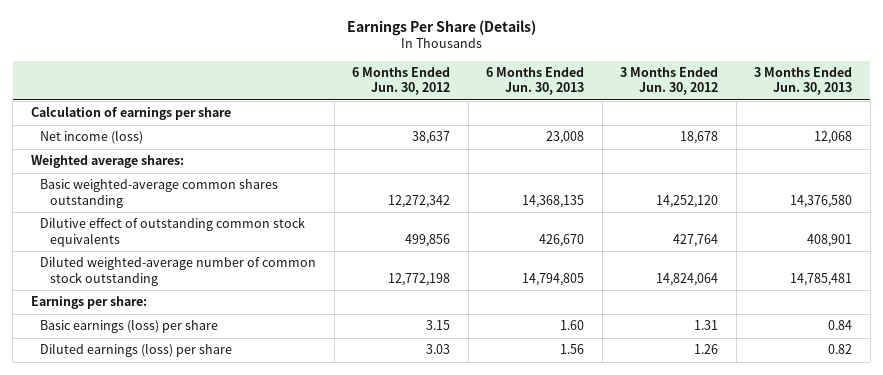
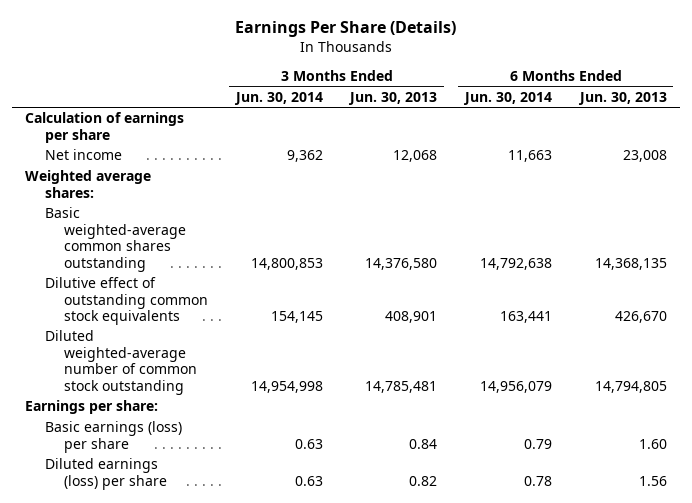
- | 6 Months Ended Jun. 30, 2012 | 6 Months Ended Jun. 30, 2013 | 3 Months Ended Jun. 30, 2012 | 3 Months Ended Jun. 30, 2013
+ | 3 Months Ended Jun. 30, 2014 | 3 Months Ended Jun. 30, 2013 | 6 Months Ended Jun. 30, 2014 | 6 Months Ended Jun. 30, 2013
- Net income (loss) | 38,637 | 23,008 | 18,678 | 12,068
+ Net income | 9,362 | 12,068 | 11,663 | 23,008

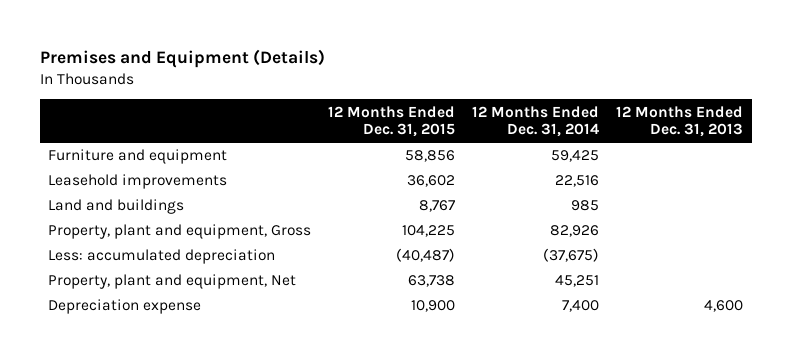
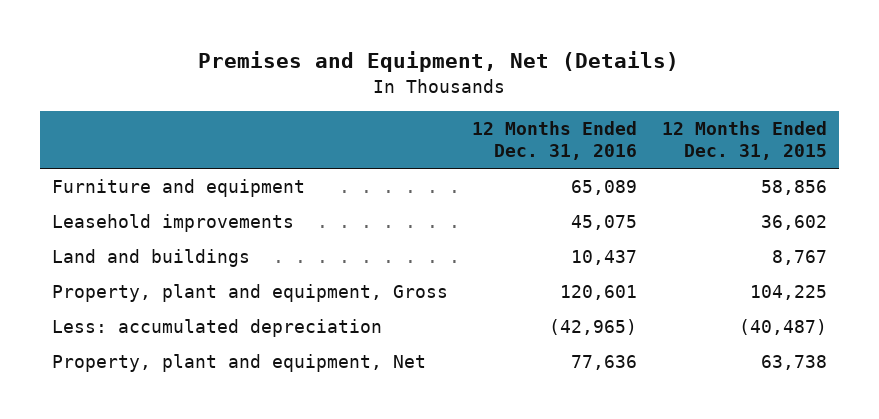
- Premises and Equipment (Details)
+ Premises and Equipment, Net (Details)
- | 12 Months Ended Dec. 31, 2015 | 12 Months Ended Dec. 31, 2014 | 12 Months Ended Dec. 31, 2013
+ | 12 Months Ended Dec. 31, 2016 | 12 Months Ended Dec. 31, 2015
- Depreciation expense | 10,900 | 7,400 | 4,600

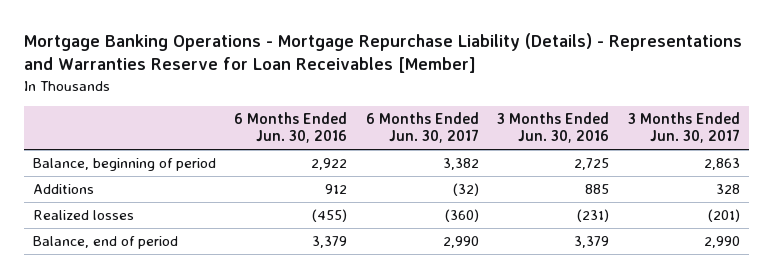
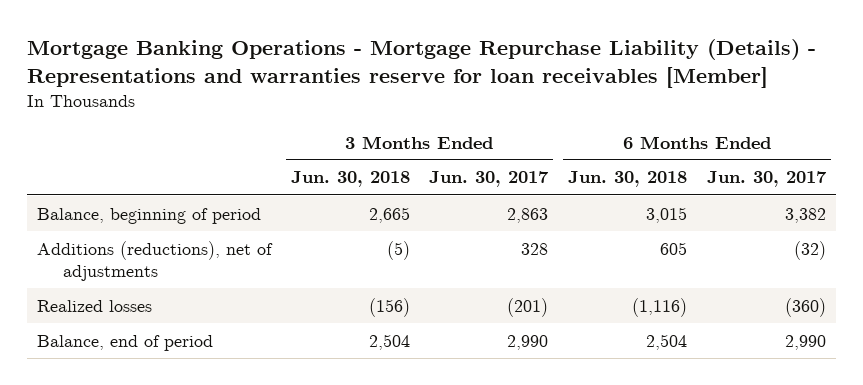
- Mortgage Banking Operations - Mortgage Repurchase Liability (Details) - Representations and Warranties Reserve for Loan Receivables [Member]
+ Mortgage Banking Operations - Mortgage Repurchase Liability (Details) - Representations and warranties reserve for loan receivables [Member]
- | 6 Months Ended Jun. 30, 2016 | 6 Months Ended Jun. 30, 2017 | 3 Months Ended Jun. 30, 2016 | 3 Months Ended Jun. 30, 2017
+ | 3 Months Ended Jun. 30, 2018 | 3 Months Ended Jun. 30, 2017 | 6 Months Ended Jun. 30, 2018 | 6 Months Ended Jun. 30, 2017
- Additions | 912 | (32) | 885 | 328
+ Additions (reductions), net of adjustments | (5) | 328 | 605 | (32)

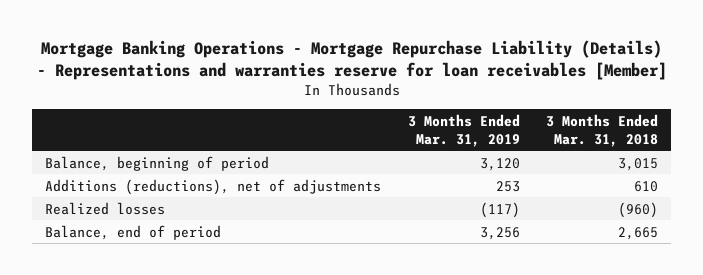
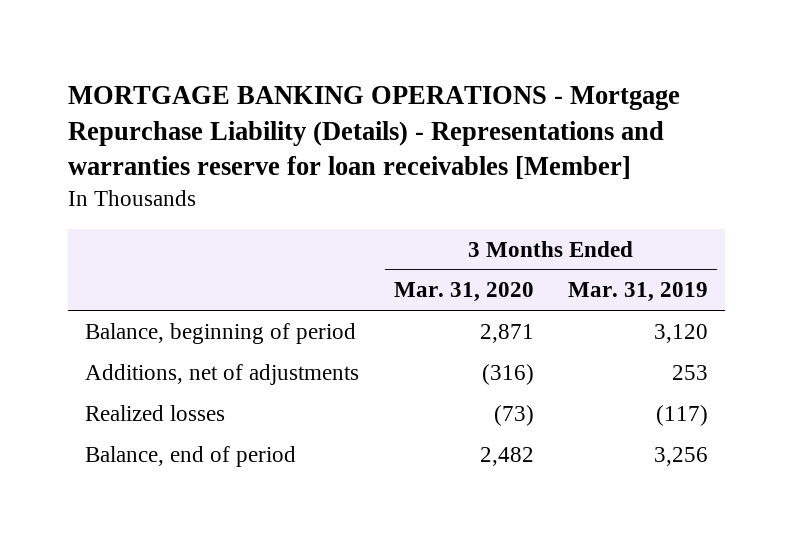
- Mortgage Banking Operations - Mortgage Repurchase Liability (Details) - Representations and warranties reserve for loan receivables [Member]
+ MORTGAGE BANKING OPERATIONS - Mortgage Repurchase Liability (Details) - Representations and warranties reserve for loan receivables [Member]
- | 3 Months Ended Mar. 31, 2019 | 3 Months Ended Mar. 31, 2018
+ | 3 Months Ended Mar. 31, 2020 | 3 Months Ended Mar. 31, 2019
- Additions (reductions), net of adjustments | 253 | 610
+ Additions, net of adjustments | (316) | 253

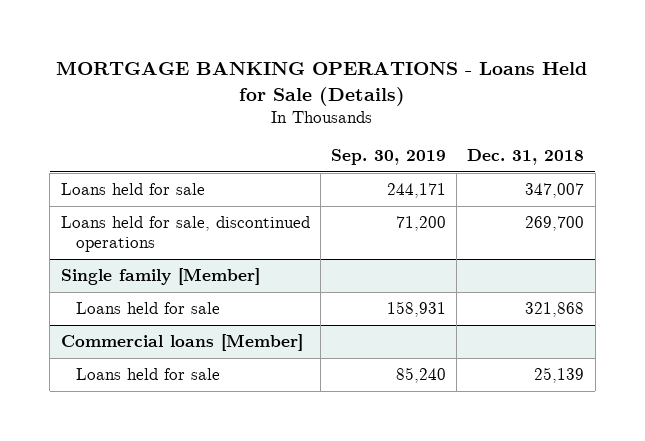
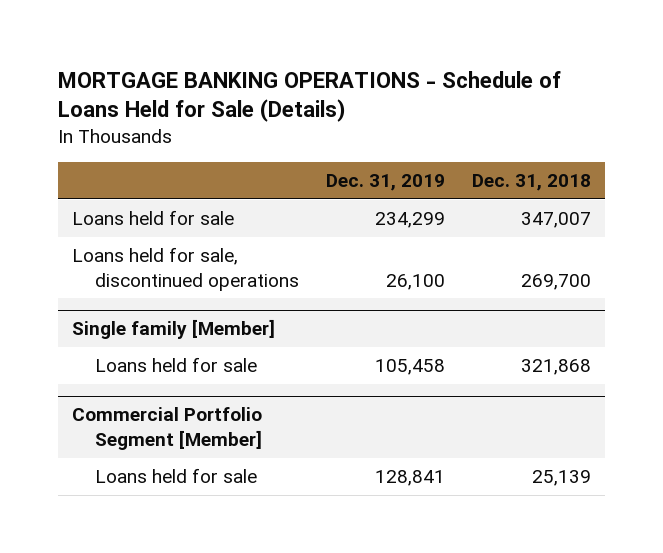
- MORTGAGE BANKING OPERATIONS - Loans Held for Sale (Details)
+ MORTGAGE BANKING OPERATIONS - Schedule of Loans Held for Sale (Details)
- | Sep. 30, 2019 | Dec. 31, 2018
+ | Dec. 31, 2019 | Dec. 31, 2018
- Commercial loans [Member]
+ Commercial Portfolio Segment [Member]

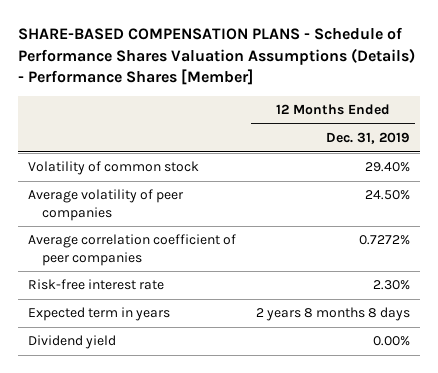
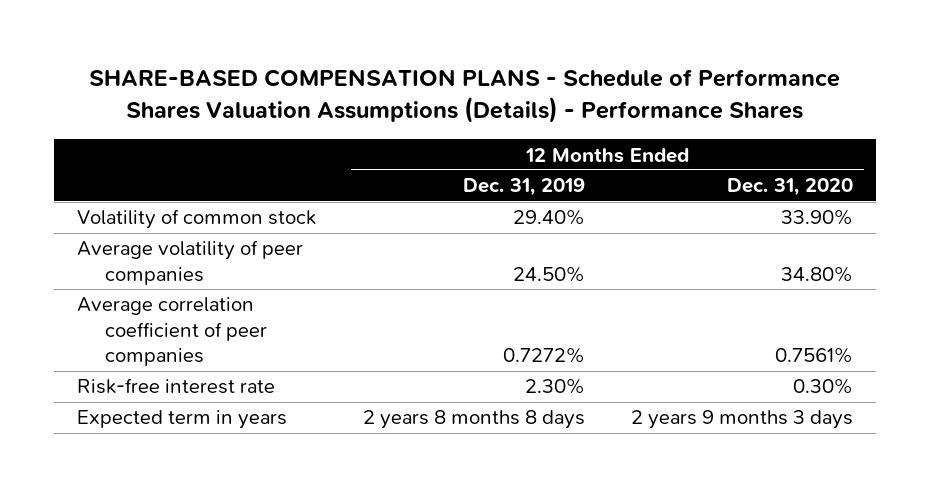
- SHARE-BASED COMPENSATION PLANS - Schedule of Performance Shares Valuation Assumptions (Details) - Performance Shares [Member]
+ SHARE-BASED COMPENSATION PLANS - Schedule of Performance Shares Valuation Assumptions (Details) - Performance Shares
- | 12 Months Ended Dec. 31, 2019
+ | 12 Months Ended Dec. 31, 2019 | 12 Months Ended Dec. 31, 2020
- Dividend yield | 0.00%

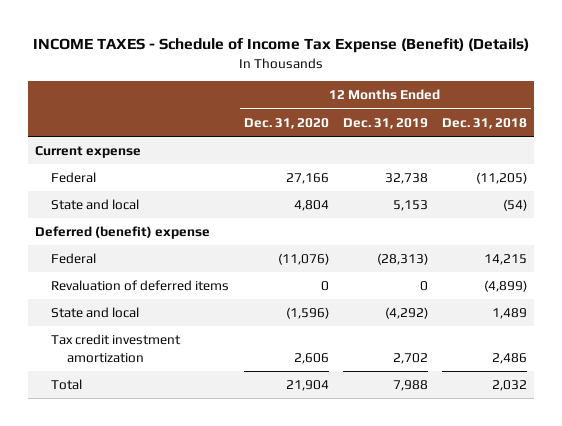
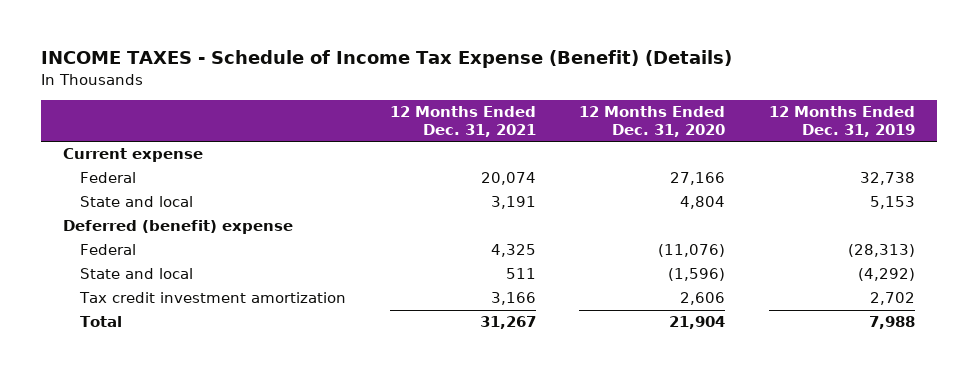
- | 12 Months Ended Dec. 31, 2020 | 12 Months Ended Dec. 31, 2019 | 12 Months Ended Dec. 31, 2018
+ | 12 Months Ended Dec. 31, 2021 | 12 Months Ended Dec. 31, 2020 | 12 Months Ended Dec. 31, 2019
- Revaluation of deferred items | 0 | 0 | (4,899)

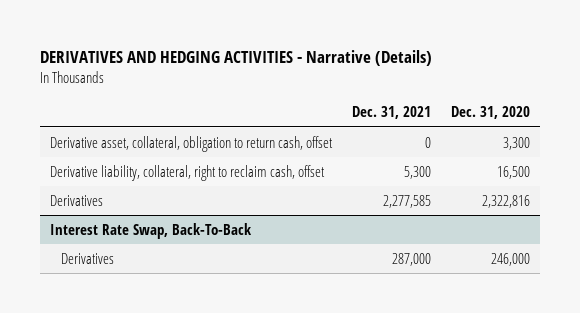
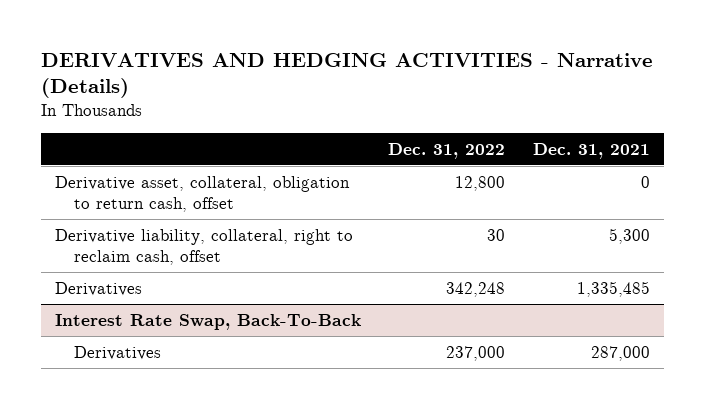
- | Dec. 31, 2021 | Dec. 31, 2020
+ | Dec. 31, 2022 | Dec. 31, 2021
- Derivatives | 2,277,585 | 2,322,816
+ Derivatives | 342,248 | 1,335,485

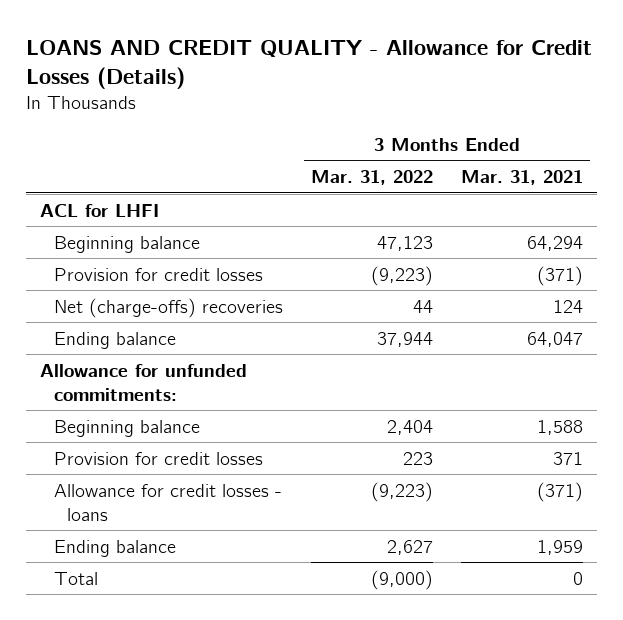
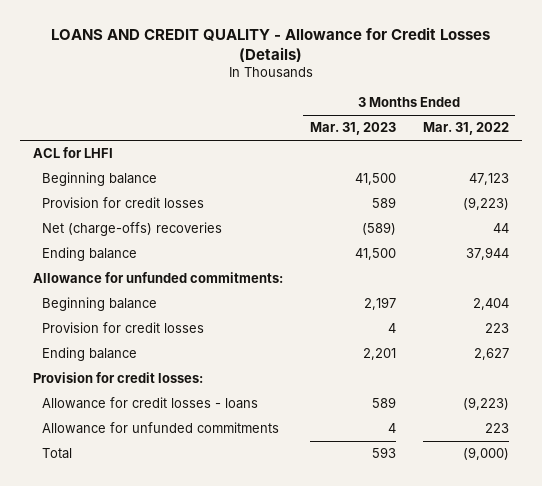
- | 3 Months Ended Mar. 31, 2022 | 3 Months Ended Mar. 31, 2021
+ | 3 Months Ended Mar. 31, 2023 | 3 Months Ended Mar. 31, 2022
+ Provision for credit losses:
moved down: Allowance for credit losses - loans | 589 | (9,223)
+ Allowance for unfunded commitments | 4 | 223

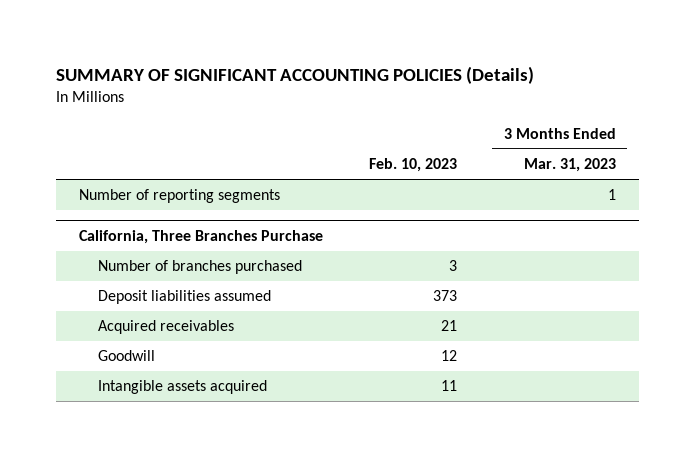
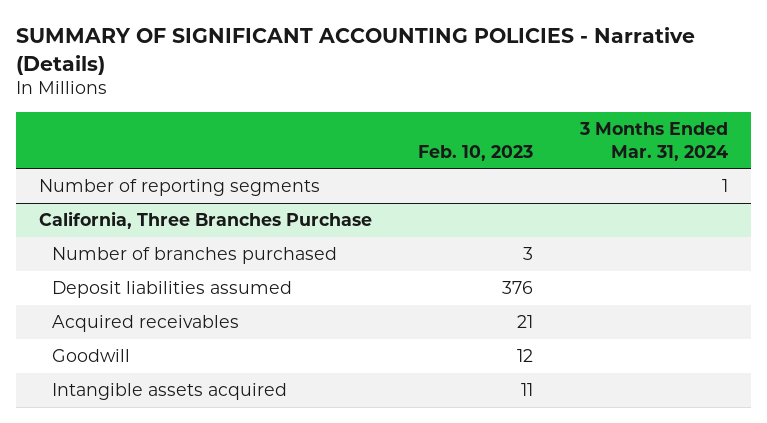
- SUMMARY OF SIGNIFICANT ACCOUNTING POLICIES (Details)
+ SUMMARY OF SIGNIFICANT ACCOUNTING POLICIES - Narrative (Details)
- | Feb. 10, 2023 | 3 Months Ended Mar. 31, 2023
+ | Feb. 10, 2023 | 3 Months Ended Mar. 31, 2024
@ California, Three Branches Purchase
- Deposit liabilities assumed | 373 |
+ Deposit liabilities assumed | 376 |

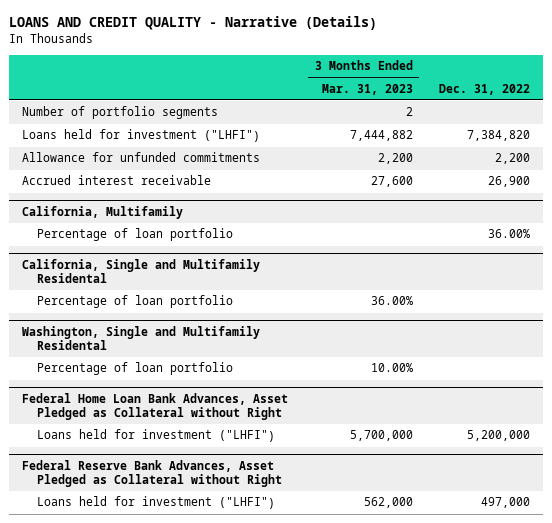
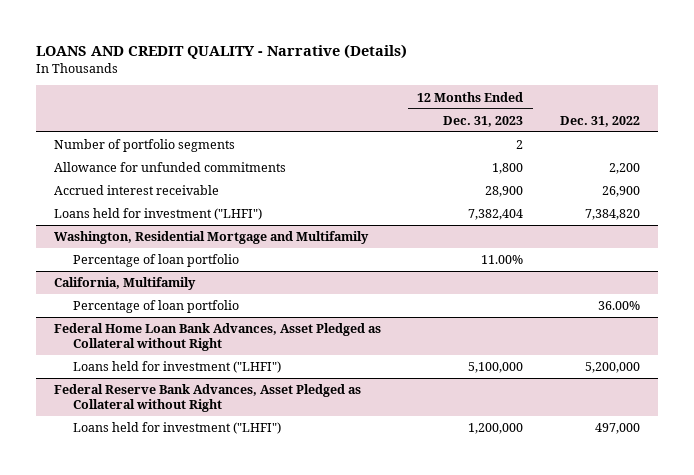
- | 3 Months Ended Mar. 31, 2023 | Dec. 31, 2022
+ | 12 Months Ended Dec. 31, 2023 | Dec. 31, 2022
moved down: Loans held for investment ("LHFI") | 7,382,404 | 7,384,820
+ Washington, Residential Mortgage and Multifamily
+ Percentage of loan portfolio | 11.00% |
- California, Single and Multifamily Residental
- Percentage of loan portfolio | 36.00% |
- Washington, Single and Multifamily Residental
- Percentage of loan portfolio | 10.00% |

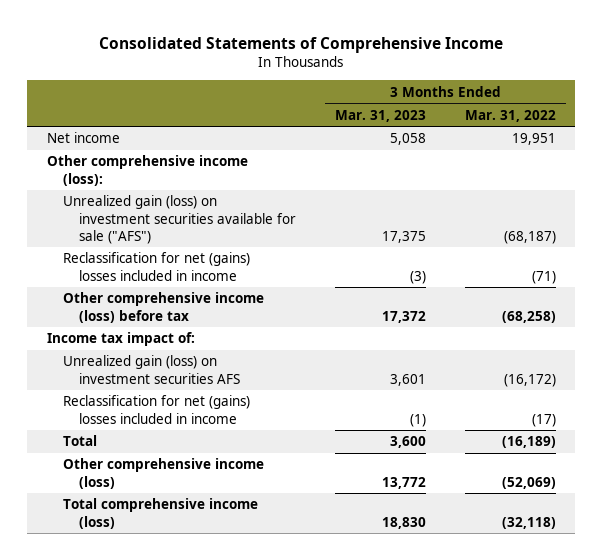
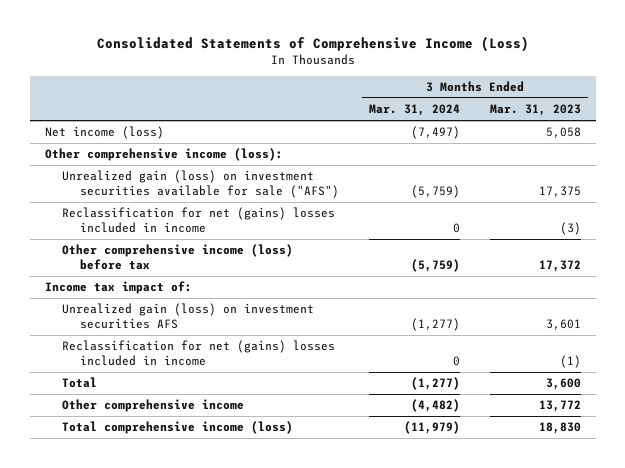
- Consolidated Statements of Comprehensive Income
+ Consolidated Statements of Comprehensive Income (Loss)
- | 3 Months Ended Mar. 31, 2023 | 3 Months Ended Mar. 31, 2022
+ | 3 Months Ended Mar. 31, 2024 | 3 Months Ended Mar. 31, 2023
- Net income | 5,058 | 19,951
+ Net income (loss) | (7,497) | 5,058
- Other comprehensive income (loss) | 13,772 | (52,069)
+ Other comprehensive income | (4,482) | 13,772

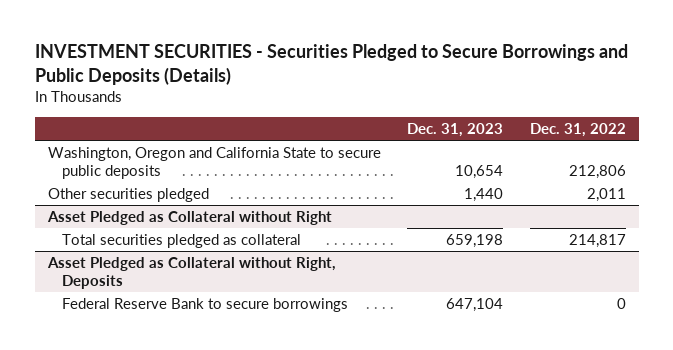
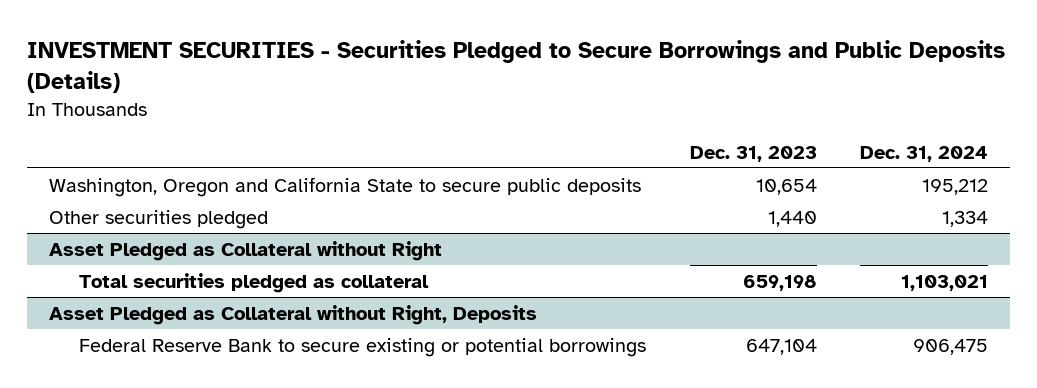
- | Dec. 31, 2023 | Dec. 31, 2022
+ | Dec. 31, 2023 | Dec. 31, 2024
@ Asset Pledged as Collateral without Right, Deposits
- Federal Reserve Bank to secure borrowings | 647,104 | 0
+ Federal Reserve Bank to secure existing or potential borrowings | 647,104 | 906,475

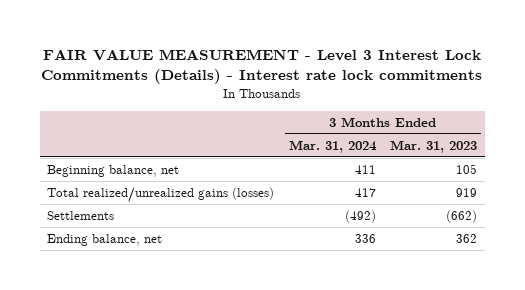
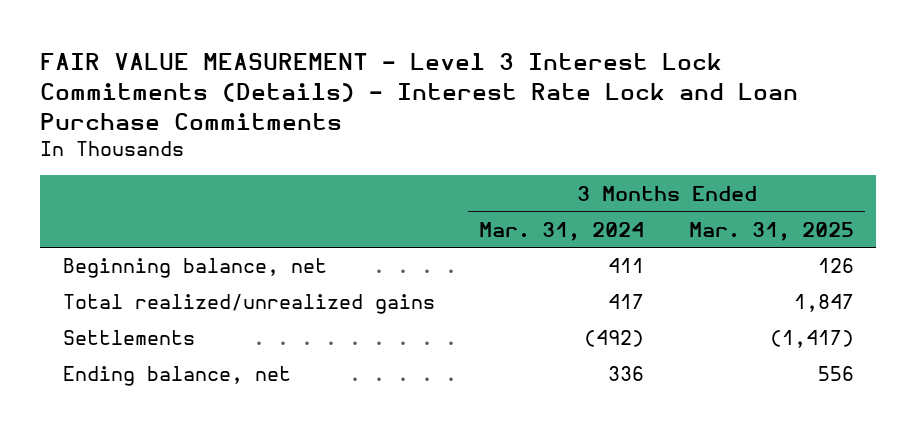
- FAIR VALUE MEASUREMENT - Level 3 Interest Lock Commitments (Details) - Interest rate lock commitments
+ FAIR VALUE MEASUREMENT - Level 3 Interest Lock Commitments (Details) - Interest Rate Lock and Loan Purchase Commitments
- | 3 Months Ended Mar. 31, 2024 | 3 Months Ended Mar. 31, 2023
+ | 3 Months Ended Mar. 31, 2024 | 3 Months Ended Mar. 31, 2025
- Total realized/unrealized gains (losses) | 417 | 919
+ Total realized/unrealized gains | 417 | 1,847

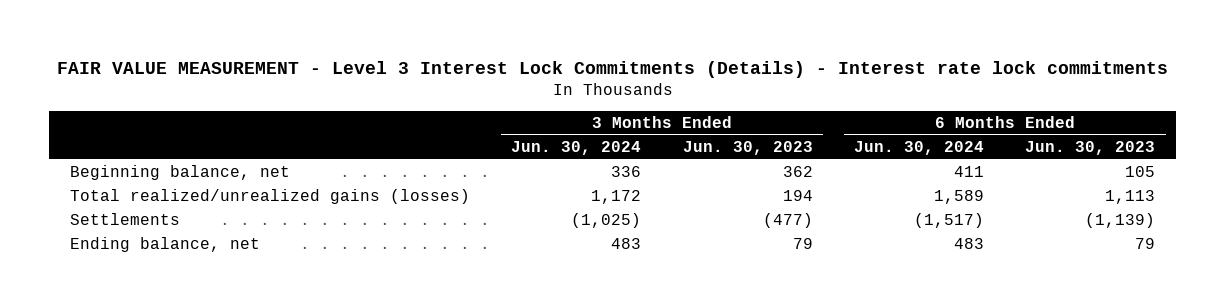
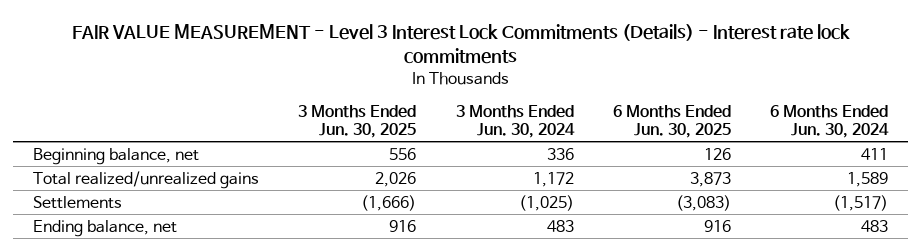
- | 3 Months Ended Jun. 30, 2024 | 3 Months Ended Jun. 30, 2023 | 6 Months Ended Jun. 30, 2024 | 6 Months Ended Jun. 30, 2023
+ | 3 Months Ended Jun. 30, 2025 | 3 Months Ended Jun. 30, 2024 | 6 Months Ended Jun. 30, 2025 | 6 Months Ended Jun. 30, 2024
- Total realized/unrealized gains (losses) | 1,172 | 194 | 1,589 | 1,113
+ Total realized/unrealized gains | 2,026 | 1,172 | 3,873 | 1,589

